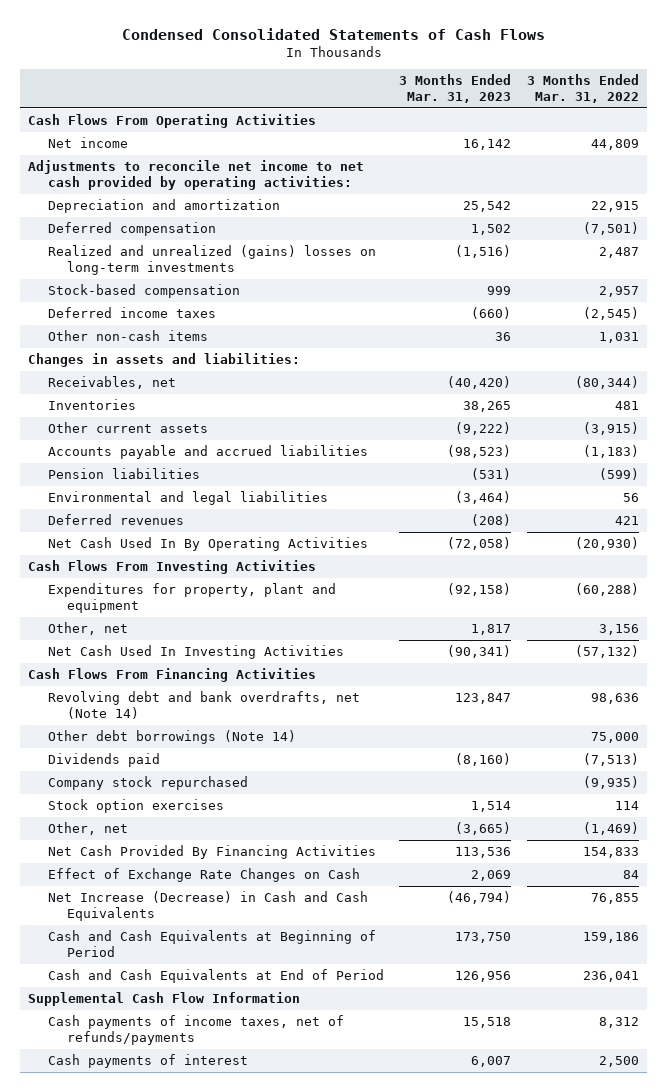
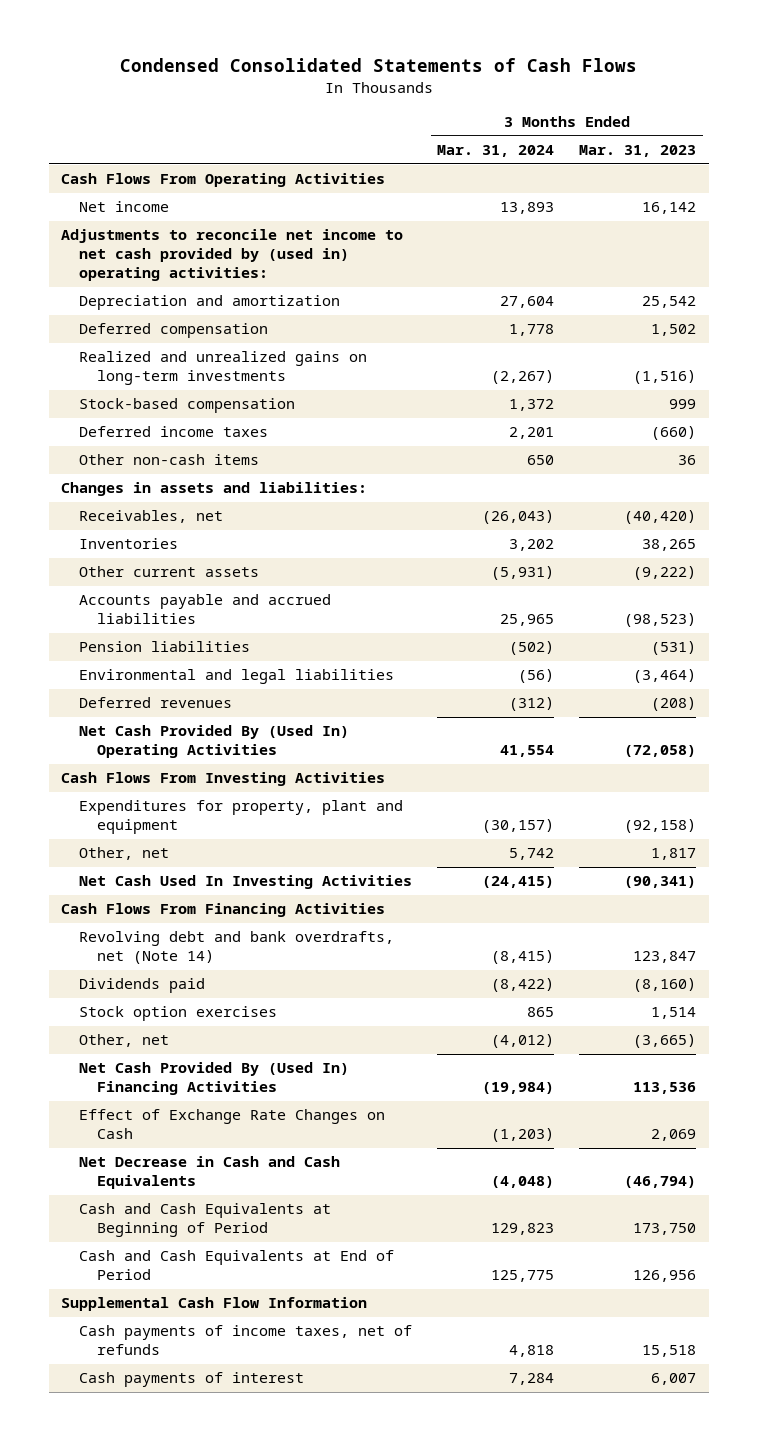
- | 3 Months Ended Mar. 31, 2023 | 3 Months Ended Mar. 31, 2022
+ | 3 Months Ended Mar. 31, 2024 | 3 Months Ended Mar. 31, 2023
- Adjustments to reconcile net income to net cash provided by operating activities:
+ Adjustments to reconcile net income to net cash provided by (used in) operating activities:
- Realized and unrealized (gains) losses on long-term investments | (1,516) | 2,487
+ Realized and unrealized gains on long-term investments | (2,267) | (1,516)
- Net Cash Used In By Operating Activities | (72,058) | (20,930)
+ Net Cash Provided By (Used In) Operating Activities | 41,554 | (72,058)
- Other debt borrowings (Note 14) | | 75,000
- Company stock repurchased | | (9,935)
- Net Cash Provided By Financing Activities | 113,536 | 154,833
+ Net Cash Provided By (Used In) Financing Activities | (19,984) | 113,536
- Net Increase (Decrease) in Cash and Cash Equivalents | (46,794) | 76,855
+ Net Decrease in Cash and Cash Equivalents | (4,048) | (46,794)
- Cash payments of income taxes, net of refunds/payments | 15,518 | 8,312
+ Cash payments of income taxes, net of refunds | 4,818 | 15,518

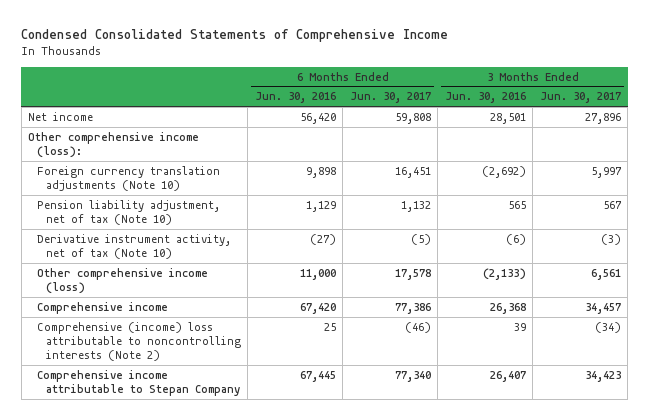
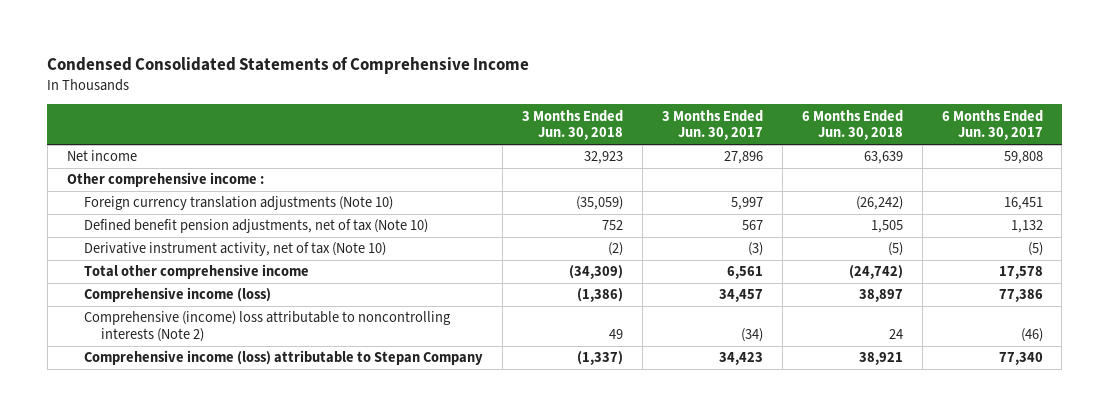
- | 6 Months Ended Jun. 30, 2016 | 6 Months Ended Jun. 30, 2017 | 3 Months Ended Jun. 30, 2016 | 3 Months Ended Jun. 30, 2017
+ | 3 Months Ended Jun. 30, 2018 | 3 Months Ended Jun. 30, 2017 | 6 Months Ended Jun. 30, 2018 | 6 Months Ended Jun. 30, 2017
- Other comprehensive income (loss):
+ Other comprehensive income :
- Pension liability adjustment, net of tax (Note 10) | 1,129 | 1,132 | 565 | 567
+ Defined benefit pension adjustments, net of tax (Note 10) | 752 | 567 | 1,505 | 1,132
- Other comprehensive income (loss) | 11,000 | 17,578 | (2,133) | 6,561
- Comprehensive income | 67,420 | 77,386 | 26,368 | 34,457
+ Total other comprehensive income | (34,309) | 6,561 | (24,742) | 17,578
+ Comprehensive income (loss) | (1,386) | 34,457 | 38,897 | 77,386
- Comprehensive income attributable to Stepan Company | 67,445 | 77,340 | 26,407 | 34,423
+ Comprehensive income (loss) attributable to Stepan Company | (1,337) | 34,423 | 38,921 | 77,340

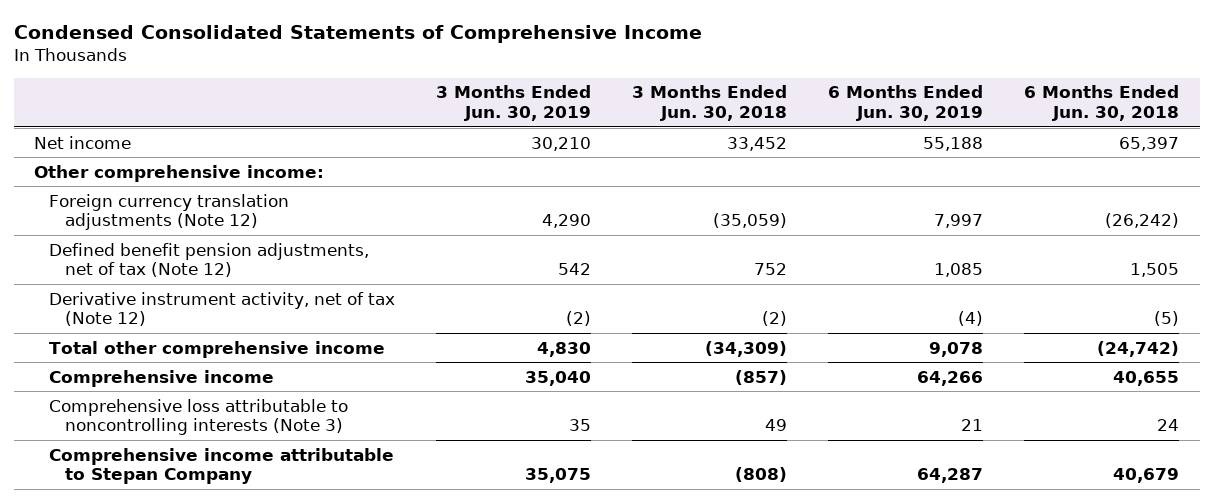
- | 3 Months Ended Jun. 30, 2018 | 3 Months Ended Jun. 30, 2017 | 6 Months Ended Jun. 30, 2018 | 6 Months Ended Jun. 30, 2017
+ | 3 Months Ended Jun. 30, 2019 | 3 Months Ended Jun. 30, 2018 | 6 Months Ended Jun. 30, 2019 | 6 Months Ended Jun. 30, 2018
- Net income | 32,923 | 27,896 | 63,639 | 59,808
- Other comprehensive income :
- Foreign currency translation adjustments (Note 10) | (35,059) | 5,997 | (26,242) | 16,451
- Defined benefit pension adjustments, net of tax (Note 10) | 752 | 567 | 1,505 | 1,132
- Derivative instrument activity, net of tax (Note 10) | (2) | (3) | (5) | (5)
+ Net income | 30,210 | 33,452 | 55,188 | 65,397
+ Other comprehensive income:
+ Foreign currency translation adjustments (Note 12) | 4,290 | (35,059) | 7,997 | (26,242)
+ Defined benefit pension adjustments, net of tax (Note 12) | 542 | 752 | 1,085 | 1,505
+ Derivative instrument activity, net of tax (Note 12) | (2) | (2) | (4) | (5)
- Comprehensive income (loss) | (1,386) | 34,457 | 38,897 | 77,386
- Comprehensive (income) loss attributable to noncontrolling interests (Note 2) | 49 | (34) | 24 | (46)
- Comprehensive income (loss) attributable to Stepan Company | (1,337) | 34,423 | 38,921 | 77,340
+ Comprehensive income | 35,040 | (857) | 64,266 | 40,655
+ Comprehensive loss attributable to noncontrolling interests (Note 3) | 35 | 49 | 21 | 24
+ Comprehensive income attributable to Stepan Company | 35,075 | (808) | 64,287 | 40,679

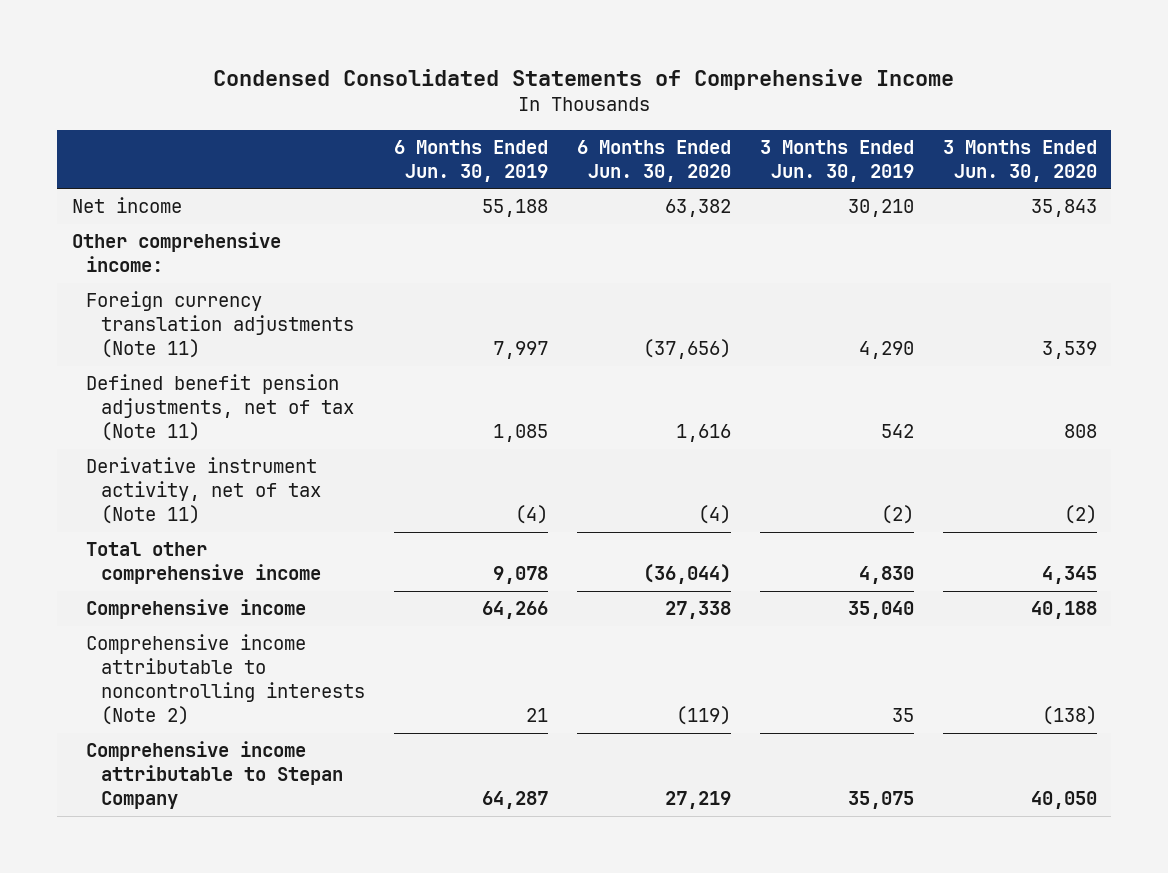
- | 3 Months Ended Jun. 30, 2019 | 3 Months Ended Jun. 30, 2018 | 6 Months Ended Jun. 30, 2019 | 6 Months Ended Jun. 30, 2018
+ | 6 Months Ended Jun. 30, 2019 | 6 Months Ended Jun. 30, 2020 | 3 Months Ended Jun. 30, 2019 | 3 Months Ended Jun. 30, 2020
- Foreign currency translation adjustments (Note 12) | 4,290 | (35,059) | 7,997 | (26,242)
- Defined benefit pension adjustments, net of tax (Note 12) | 542 | 752 | 1,085 | 1,505
- Derivative instrument activity, net of tax (Note 12) | (2) | (2) | (4) | (5)
+ Foreign currency translation adjustments (Note 11) | 7,997 | (37,656) | 4,290 | 3,539
+ Defined benefit pension adjustments, net of tax (Note 11) | 1,085 | 1,616 | 542 | 808
+ Derivative instrument activity, net of tax (Note 11) | (4) | (4) | (2) | (2)
- Comprehensive loss attributable to noncontrolling interests (Note 3) | 35 | 49 | 21 | 24
+ Comprehensive income attributable to noncontrolling interests (Note 2) | 21 | (119) | 35 | (138)

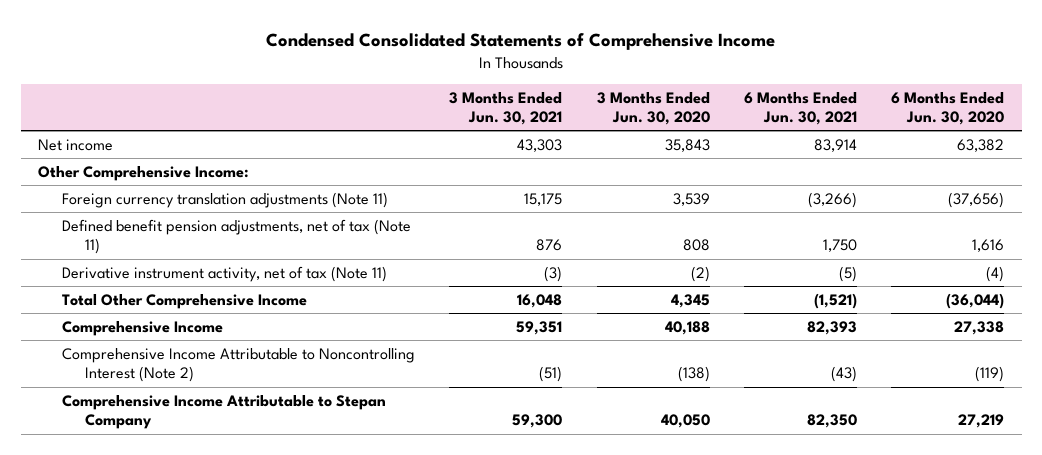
- | 6 Months Ended Jun. 30, 2019 | 6 Months Ended Jun. 30, 2020 | 3 Months Ended Jun. 30, 2019 | 3 Months Ended Jun. 30, 2020
+ | 3 Months Ended Jun. 30, 2021 | 3 Months Ended Jun. 30, 2020 | 6 Months Ended Jun. 30, 2021 | 6 Months Ended Jun. 30, 2020
- Other comprehensive income:
+ Other Comprehensive Income:
- Total other comprehensive income | 9,078 | (36,044) | 4,830 | 4,345
- Comprehensive income | 64,266 | 27,338 | 35,040 | 40,188
- Comprehensive income attributable to noncontrolling interests (Note 2) | 21 | (119) | 35 | (138)
- Comprehensive income attributable to Stepan Company | 64,287 | 27,219 | 35,075 | 40,050
+ Total Other Comprehensive Income | 16,048 | 4,345 | (1,521) | (36,044)
+ Comprehensive Income | 59,351 | 40,188 | 82,393 | 27,338
+ Comprehensive Income Attributable to Noncontrolling Interest (Note 2) | (51) | (138) | (43) | (119)
+ Comprehensive Income Attributable to Stepan Company | 59,300 | 40,050 | 82,350 | 27,219

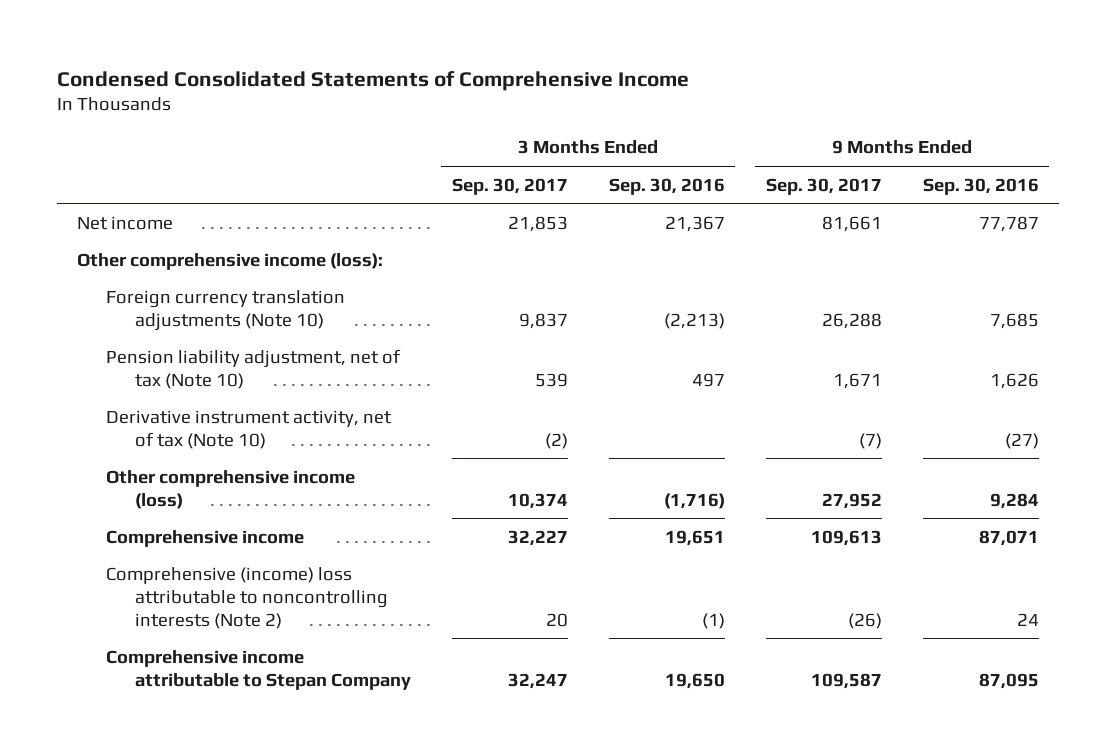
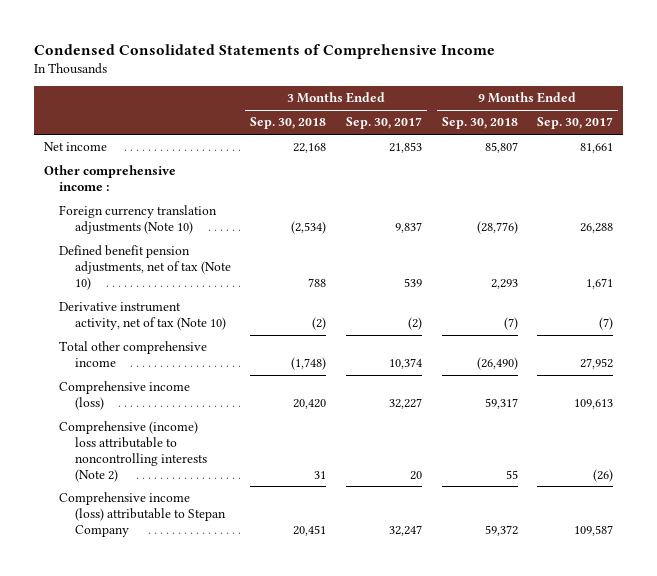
- | 3 Months Ended Sep. 30, 2017 | 3 Months Ended Sep. 30, 2016 | 9 Months Ended Sep. 30, 2017 | 9 Months Ended Sep. 30, 2016
+ | 3 Months Ended Sep. 30, 2018 | 3 Months Ended Sep. 30, 2017 | 9 Months Ended Sep. 30, 2018 | 9 Months Ended Sep. 30, 2017
- Other comprehensive income (loss):
+ Other comprehensive income :
- Pension liability adjustment, net of tax (Note 10) | 539 | 497 | 1,671 | 1,626
+ Defined benefit pension adjustments, net of tax (Note 10) | 788 | 539 | 2,293 | 1,671
- Other comprehensive income (loss) | 10,374 | (1,716) | 27,952 | 9,284
- Comprehensive income | 32,227 | 19,651 | 109,613 | 87,071
+ Total other comprehensive income | (1,748) | 10,374 | (26,490) | 27,952
+ Comprehensive income (loss) | 20,420 | 32,227 | 59,317 | 109,613
- Comprehensive income attributable to Stepan Company | 32,247 | 19,650 | 109,587 | 87,095
+ Comprehensive income (loss) attributable to Stepan Company | 20,451 | 32,247 | 59,372 | 109,587

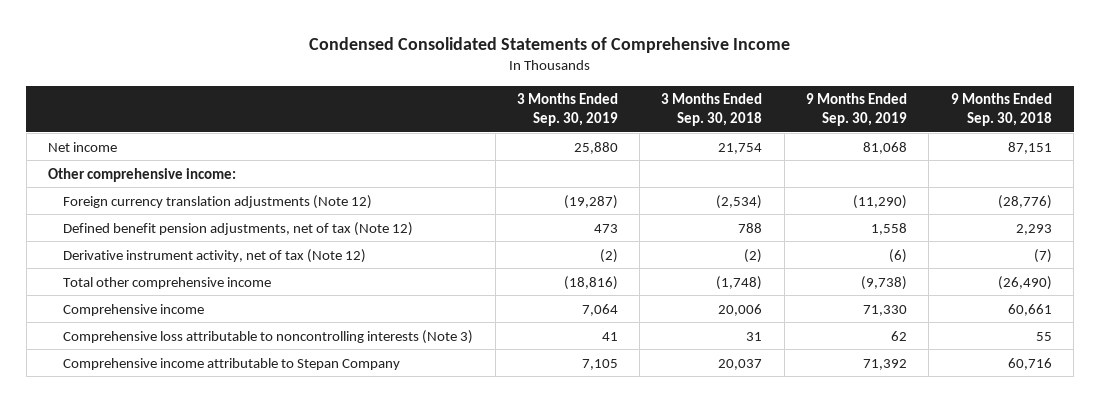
- | 3 Months Ended Sep. 30, 2018 | 3 Months Ended Sep. 30, 2017 | 9 Months Ended Sep. 30, 2018 | 9 Months Ended Sep. 30, 2017
+ | 3 Months Ended Sep. 30, 2019 | 3 Months Ended Sep. 30, 2018 | 9 Months Ended Sep. 30, 2019 | 9 Months Ended Sep. 30, 2018
- Net income | 22,168 | 21,853 | 85,807 | 81,661
- Other comprehensive income :
- Foreign currency translation adjustments (Note 10) | (2,534) | 9,837 | (28,776) | 26,288
- Defined benefit pension adjustments, net of tax (Note 10) | 788 | 539 | 2,293 | 1,671
- Derivative instrument activity, net of tax (Note 10) | (2) | (2) | (7) | (7)
+ Net income | 25,880 | 21,754 | 81,068 | 87,151
+ Other comprehensive income:
+ Foreign currency translation adjustments (Note 12) | (19,287) | (2,534) | (11,290) | (28,776)
+ Defined benefit pension adjustments, net of tax (Note 12) | 473 | 788 | 1,558 | 2,293
+ Derivative instrument activity, net of tax (Note 12) | (2) | (2) | (6) | (7)
- Comprehensive income (loss) | 20,420 | 32,227 | 59,317 | 109,613
- Comprehensive (income) loss attributable to noncontrolling interests (Note 2) | 31 | 20 | 55 | (26)
- Comprehensive income (loss) attributable to Stepan Company | 20,451 | 32,247 | 59,372 | 109,587
+ Comprehensive income | 7,064 | 20,006 | 71,330 | 60,661
+ Comprehensive loss attributable to noncontrolling interests (Note 3) | 41 | 31 | 62 | 55
+ Comprehensive income attributable to Stepan Company | 7,105 | 20,037 | 71,392 | 60,716

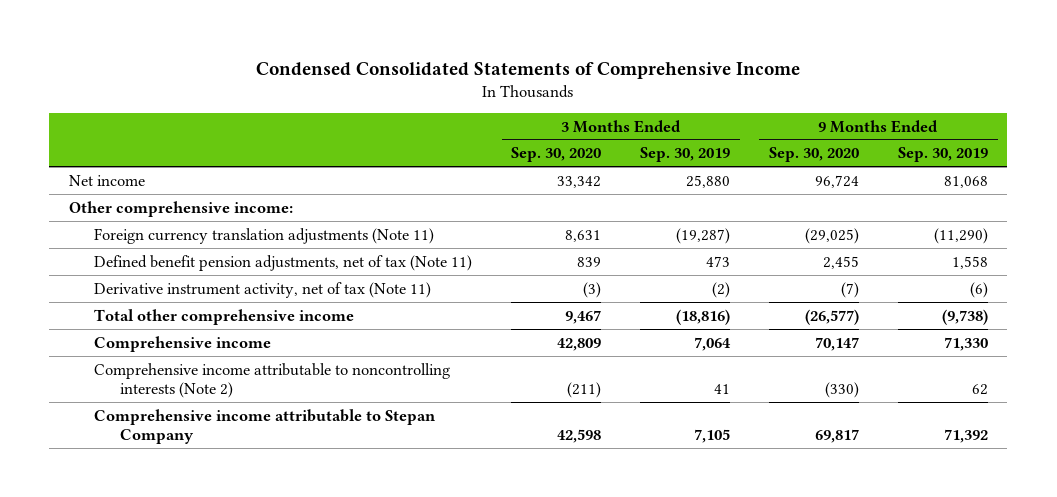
- | 3 Months Ended Sep. 30, 2019 | 3 Months Ended Sep. 30, 2018 | 9 Months Ended Sep. 30, 2019 | 9 Months Ended Sep. 30, 2018
+ | 3 Months Ended Sep. 30, 2020 | 3 Months Ended Sep. 30, 2019 | 9 Months Ended Sep. 30, 2020 | 9 Months Ended Sep. 30, 2019
- Foreign currency translation adjustments (Note 12) | (19,287) | (2,534) | (11,290) | (28,776)
- Defined benefit pension adjustments, net of tax (Note 12) | 473 | 788 | 1,558 | 2,293
- Derivative instrument activity, net of tax (Note 12) | (2) | (2) | (6) | (7)
+ Foreign currency translation adjustments (Note 11) | 8,631 | (19,287) | (29,025) | (11,290)
+ Defined benefit pension adjustments, net of tax (Note 11) | 839 | 473 | 2,455 | 1,558
+ Derivative instrument activity, net of tax (Note 11) | (3) | (2) | (7) | (6)
- Comprehensive loss attributable to noncontrolling interests (Note 3) | 41 | 31 | 62 | 55
+ Comprehensive income attributable to noncontrolling interests (Note 2) | (211) | 41 | (330) | 62

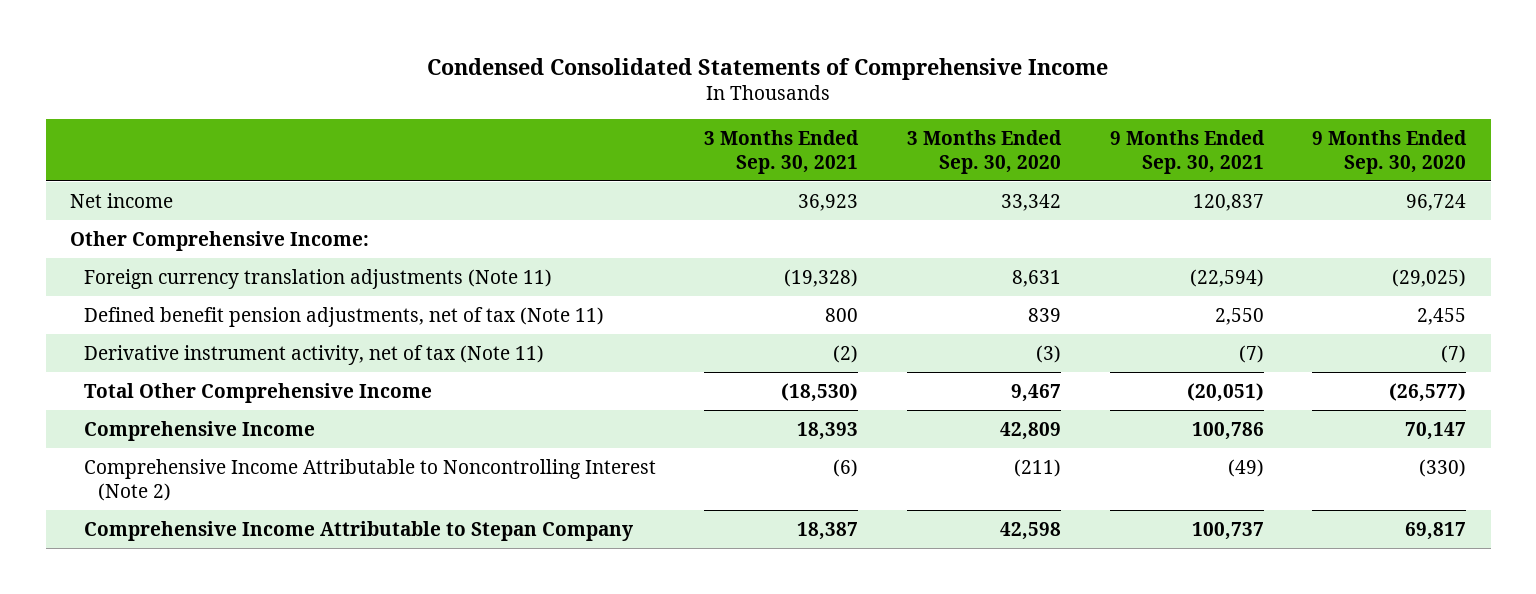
- | 3 Months Ended Sep. 30, 2020 | 3 Months Ended Sep. 30, 2019 | 9 Months Ended Sep. 30, 2020 | 9 Months Ended Sep. 30, 2019
+ | 3 Months Ended Sep. 30, 2021 | 3 Months Ended Sep. 30, 2020 | 9 Months Ended Sep. 30, 2021 | 9 Months Ended Sep. 30, 2020
- Other comprehensive income:
+ Other Comprehensive Income:
- Total other comprehensive income | 9,467 | (18,816) | (26,577) | (9,738)
- Comprehensive income | 42,809 | 7,064 | 70,147 | 71,330
- Comprehensive income attributable to noncontrolling interests (Note 2) | (211) | 41 | (330) | 62
- Comprehensive income attributable to Stepan Company | 42,598 | 7,105 | 69,817 | 71,392
+ Total Other Comprehensive Income | (18,530) | 9,467 | (20,051) | (26,577)
+ Comprehensive Income | 18,393 | 42,809 | 100,786 | 70,147
+ Comprehensive Income Attributable to Noncontrolling Interest (Note 2) | (6) | (211) | (49) | (330)
+ Comprehensive Income Attributable to Stepan Company | 18,387 | 42,598 | 100,737 | 69,817

